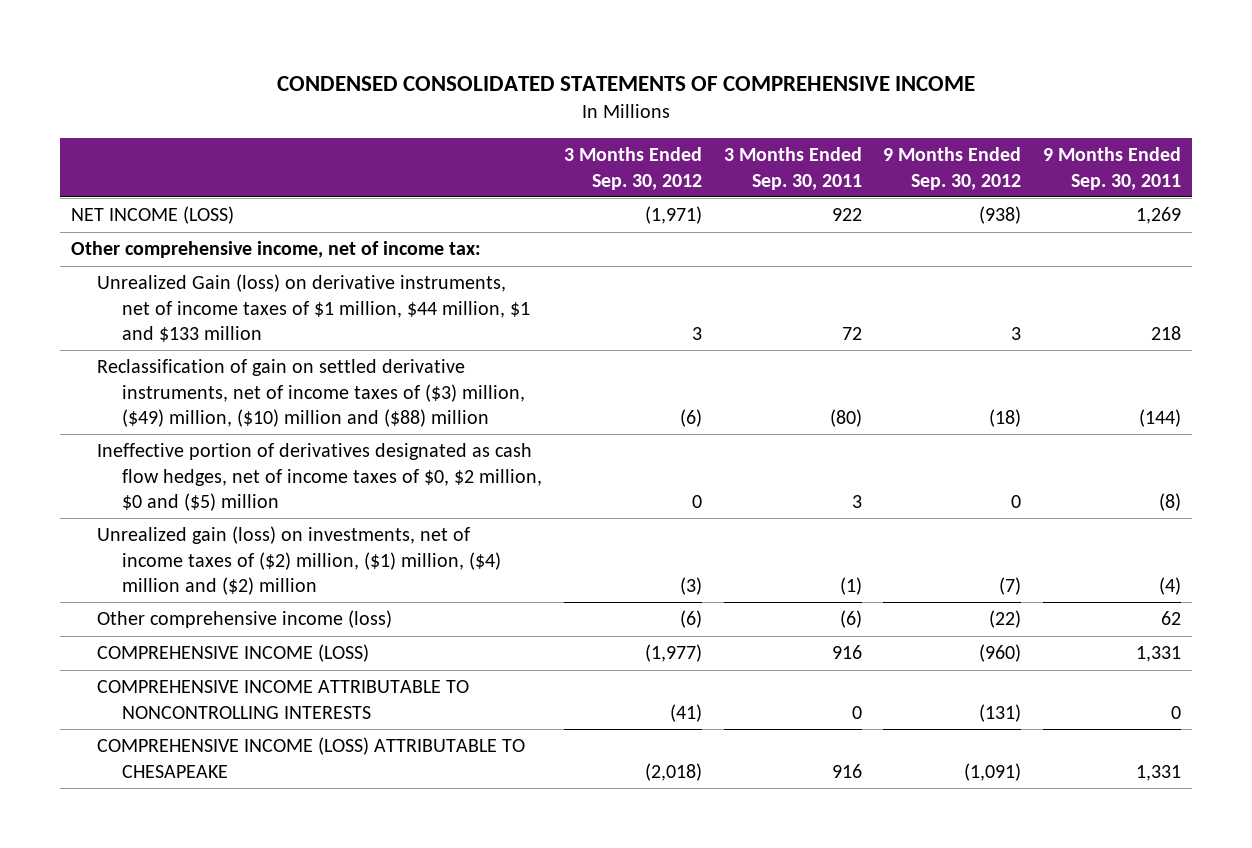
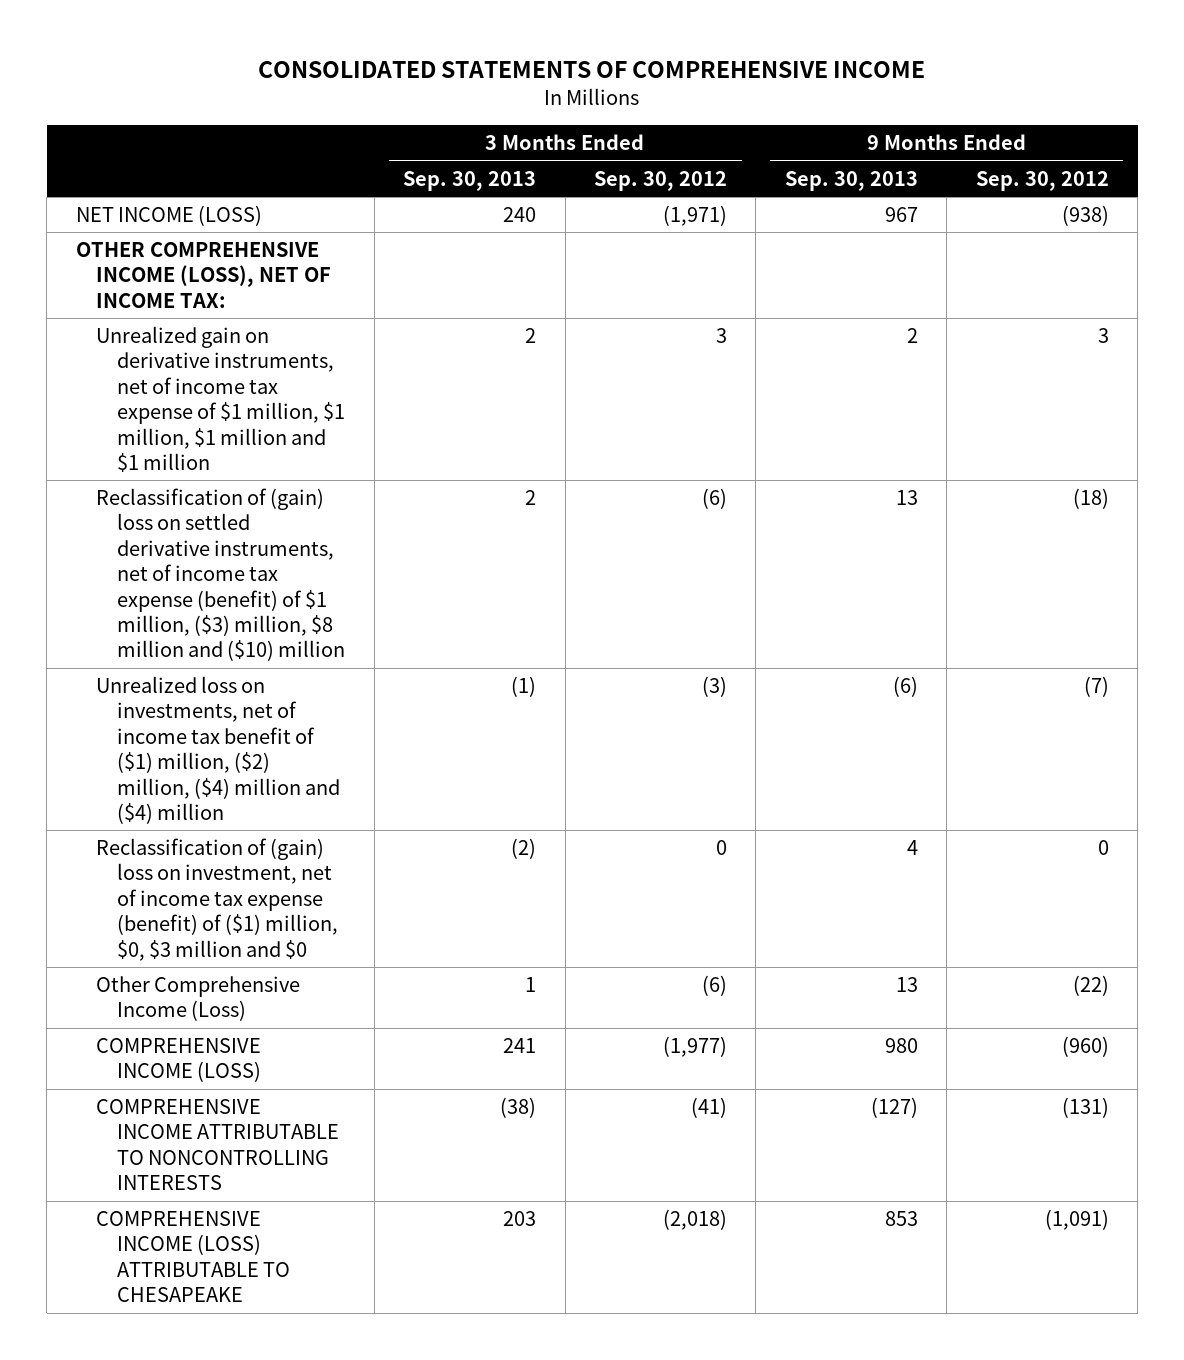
- CONDENSED CONSOLIDATED STATEMENTS OF COMPREHENSIVE INCOME
+ CONSOLIDATED STATEMENTS OF COMPREHENSIVE INCOME
- | 3 Months Ended Sep. 30, 2012 | 3 Months Ended Sep. 30, 2011 | 9 Months Ended Sep. 30, 2012 | 9 Months Ended Sep. 30, 2011
+ | 3 Months Ended Sep. 30, 2013 | 3 Months Ended Sep. 30, 2012 | 9 Months Ended Sep. 30, 2013 | 9 Months Ended Sep. 30, 2012
- Other comprehensive income, net of income tax:
- Unrealized Gain (loss) on derivative instruments, net of income taxes of $1 million, $44 million, $1 and $133 million | 3 | 72 | 3 | 218
- Reclassification of gain on settled derivative instruments, net of income taxes of ($3) million, ($49) million, ($10) million and ($88) million | (6) | (80) | (18) | (144)
- Ineffective portion of derivatives designated as cash flow hedges, net of income taxes of $0, $2 million, $0 and ($5) million | 0 | 3 | 0 | (8)
- Unrealized gain (loss) on investments, net of income taxes of ($2) million, ($1) million, ($4) million and ($2) million | (3) | (1) | (7) | (4)
- Other comprehensive income (loss) | (6) | (6) | (22) | 62
+ OTHER COMPREHENSIVE INCOME (LOSS), NET OF INCOME TAX:
+ Unrealized gain on derivative instruments, net of income tax expense of $1 million, $1 million, $1 million and $1 million | 2 | 3 | 2 | 3
+ Reclassification of (gain) loss on settled derivative instruments, net of income tax expense (benefit) of $1 million, ($3) million, $8 million and ($10) million | 2 | (6) | 13 | (18)
+ Unrealized loss on investments, net of income tax benefit of ($1) million, ($2) million, ($4) million and ($4) million | (1) | (3) | (6) | (7)
+ Reclassification of (gain) loss on investment, net of income tax expense (benefit) of ($1) million, $0, $3 million and $0 | (2) | 0 | 4 | 0
+ Other Comprehensive Income (Loss) | 1 | (6) | 13 | (22)

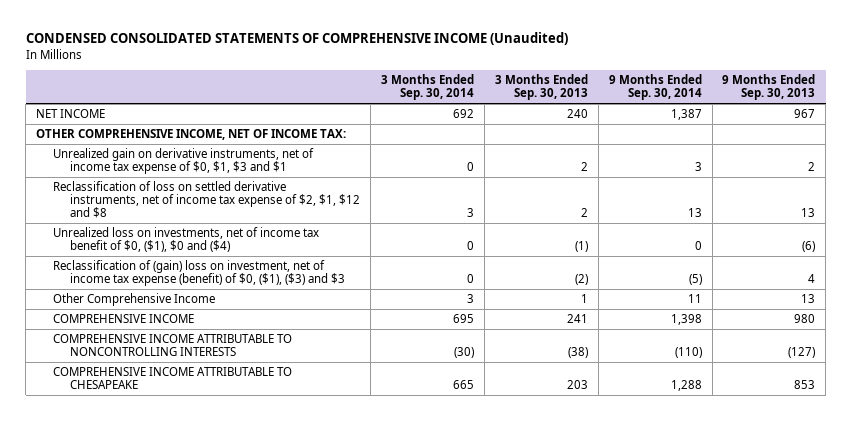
- CONSOLIDATED STATEMENTS OF COMPREHENSIVE INCOME
+ CONDENSED CONSOLIDATED STATEMENTS OF COMPREHENSIVE INCOME (Unaudited)
- | 3 Months Ended Sep. 30, 2013 | 3 Months Ended Sep. 30, 2012 | 9 Months Ended Sep. 30, 2013 | 9 Months Ended Sep. 30, 2012
+ | 3 Months Ended Sep. 30, 2014 | 3 Months Ended Sep. 30, 2013 | 9 Months Ended Sep. 30, 2014 | 9 Months Ended Sep. 30, 2013
- NET INCOME (LOSS) | 240 | (1,971) | 967 | (938)
- OTHER COMPREHENSIVE INCOME (LOSS), NET OF INCOME TAX:
- Unrealized gain on derivative instruments, net of income tax expense of $1 million, $1 million, $1 million and $1 million | 2 | 3 | 2 | 3
- Reclassification of (gain) loss on settled derivative instruments, net of income tax expense (benefit) of $1 million, ($3) million, $8 million and ($10) million | 2 | (6) | 13 | (18)
- Unrealized loss on investments, net of income tax benefit of ($1) million, ($2) million, ($4) million and ($4) million | (1) | (3) | (6) | (7)
- Reclassification of (gain) loss on investment, net of income tax expense (benefit) of ($1) million, $0, $3 million and $0 | (2) | 0 | 4 | 0
- Other Comprehensive Income (Loss) | 1 | (6) | 13 | (22)
- COMPREHENSIVE INCOME (LOSS) | 241 | (1,977) | 980 | (960)
+ NET INCOME | 692 | 240 | 1,387 | 967
+ OTHER COMPREHENSIVE INCOME, NET OF INCOME TAX:
+ Unrealized gain on derivative instruments, net of income tax expense of $0, $1, $3 and $1 | 0 | 2 | 3 | 2
+ Reclassification of loss on settled derivative instruments, net of income tax expense of $2, $1, $12 and $8 | 3 | 2 | 13 | 13
+ Unrealized loss on investments, net of income tax benefit of $0, ($1), $0 and ($4) | 0 | (1) | 0 | (6)
+ Reclassification of (gain) loss on investment, net of income tax expense (benefit) of $0, ($1), ($3) and $3 | 0 | (2) | (5) | 4
+ Other Comprehensive Income | 3 | 1 | 11 | 13
+ COMPREHENSIVE INCOME | 695 | 241 | 1,398 | 980
- COMPREHENSIVE INCOME (LOSS) ATTRIBUTABLE TO CHESAPEAKE | 203 | (2,018) | 853 | (1,091)
+ COMPREHENSIVE INCOME ATTRIBUTABLE TO CHESAPEAKE | 665 | 203 | 1,288 | 853

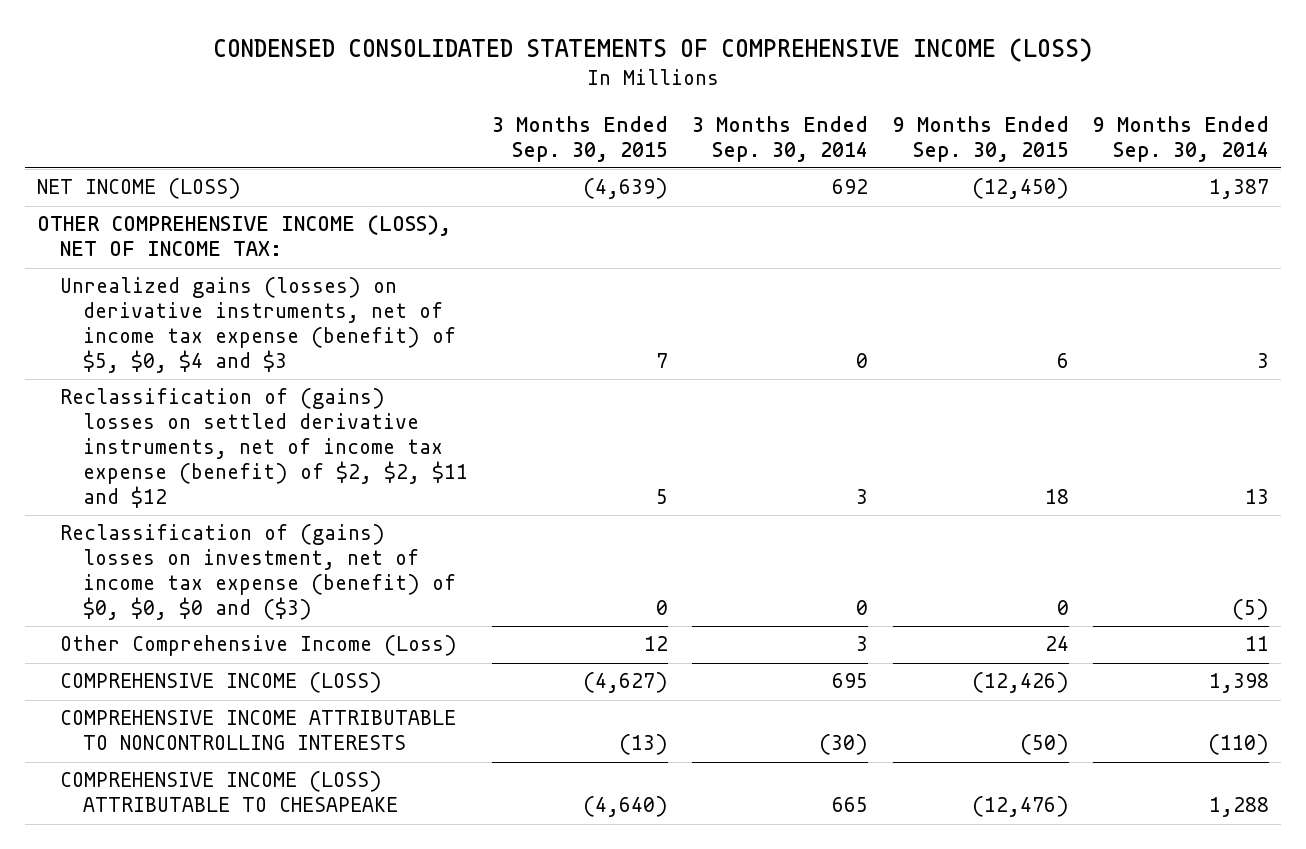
- CONDENSED CONSOLIDATED STATEMENTS OF COMPREHENSIVE INCOME (Unaudited)
+ CONDENSED CONSOLIDATED STATEMENTS OF COMPREHENSIVE INCOME (LOSS)
- | 3 Months Ended Sep. 30, 2014 | 3 Months Ended Sep. 30, 2013 | 9 Months Ended Sep. 30, 2014 | 9 Months Ended Sep. 30, 2013
+ | 3 Months Ended Sep. 30, 2015 | 3 Months Ended Sep. 30, 2014 | 9 Months Ended Sep. 30, 2015 | 9 Months Ended Sep. 30, 2014
- NET INCOME | 692 | 240 | 1,387 | 967
- OTHER COMPREHENSIVE INCOME, NET OF INCOME TAX:
- Unrealized gain on derivative instruments, net of income tax expense of $0, $1, $3 and $1 | 0 | 2 | 3 | 2
- Reclassification of loss on settled derivative instruments, net of income tax expense of $2, $1, $12 and $8 | 3 | 2 | 13 | 13
- Unrealized loss on investments, net of income tax benefit of $0, ($1), $0 and ($4) | 0 | (1) | 0 | (6)
- Reclassification of (gain) loss on investment, net of income tax expense (benefit) of $0, ($1), ($3) and $3 | 0 | (2) | (5) | 4
- Other Comprehensive Income | 3 | 1 | 11 | 13
- COMPREHENSIVE INCOME | 695 | 241 | 1,398 | 980
+ NET INCOME (LOSS) | (4,639) | 692 | (12,450) | 1,387
+ OTHER COMPREHENSIVE INCOME (LOSS), NET OF INCOME TAX:
+ Unrealized gains (losses) on derivative instruments, net of income tax expense (benefit) of $5, $0, $4 and $3 | 7 | 0 | 6 | 3
+ Reclassification of (gains) losses on settled derivative instruments, net of income tax expense (benefit) of $2, $2, $11 and $12 | 5 | 3 | 18 | 13
+ Reclassification of (gains) losses on investment, net of income tax expense (benefit) of $0, $0, $0 and ($3) | 0 | 0 | 0 | (5)
+ Other Comprehensive Income (Loss) | 12 | 3 | 24 | 11
+ COMPREHENSIVE INCOME (LOSS) | (4,627) | 695 | (12,426) | 1,398
- COMPREHENSIVE INCOME ATTRIBUTABLE TO CHESAPEAKE | 665 | 203 | 1,288 | 853
+ COMPREHENSIVE INCOME (LOSS) ATTRIBUTABLE TO CHESAPEAKE | (4,640) | 665 | (12,476) | 1,288

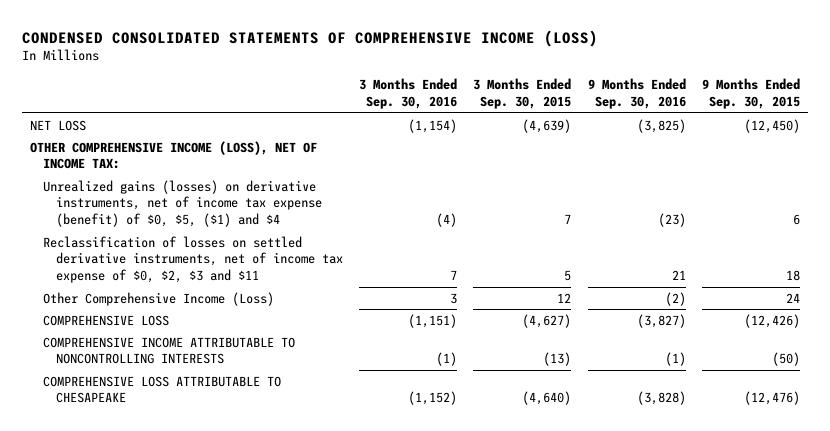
- | 3 Months Ended Sep. 30, 2015 | 3 Months Ended Sep. 30, 2014 | 9 Months Ended Sep. 30, 2015 | 9 Months Ended Sep. 30, 2014
+ | 3 Months Ended Sep. 30, 2016 | 3 Months Ended Sep. 30, 2015 | 9 Months Ended Sep. 30, 2016 | 9 Months Ended Sep. 30, 2015
- NET INCOME (LOSS) | (4,639) | 692 | (12,450) | 1,387
+ NET LOSS | (1,154) | (4,639) | (3,825) | (12,450)
- Unrealized gains (losses) on derivative instruments, net of income tax expense (benefit) of $5, $0, $4 and $3 | 7 | 0 | 6 | 3
- Reclassification of (gains) losses on settled derivative instruments, net of income tax expense (benefit) of $2, $2, $11 and $12 | 5 | 3 | 18 | 13
- Reclassification of (gains) losses on investment, net of income tax expense (benefit) of $0, $0, $0 and ($3) | 0 | 0 | 0 | (5)
+ Unrealized gains (losses) on derivative instruments, net of income tax expense (benefit) of $0, $5, ($1) and $4 | (4) | 7 | (23) | 6
+ Reclassification of losses on settled derivative instruments, net of income tax expense of $0, $2, $3 and $11 | 7 | 5 | 21 | 18
- COMPREHENSIVE INCOME (LOSS) | (4,627) | 695 | (12,426) | 1,398
+ COMPREHENSIVE LOSS | (1,151) | (4,627) | (3,827) | (12,426)
- COMPREHENSIVE INCOME (LOSS) ATTRIBUTABLE TO CHESAPEAKE | (4,640) | 665 | (12,476) | 1,288
+ COMPREHENSIVE LOSS ATTRIBUTABLE TO CHESAPEAKE | (1,152) | (4,640) | (3,828) | (12,476)

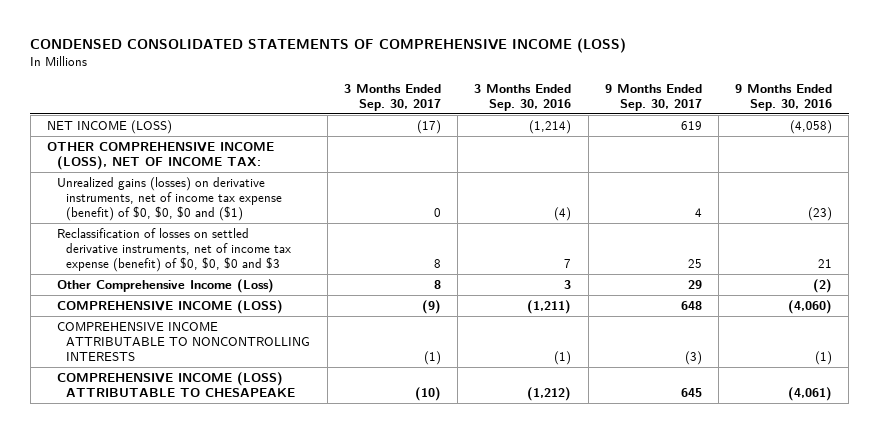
- | 3 Months Ended Sep. 30, 2016 | 3 Months Ended Sep. 30, 2015 | 9 Months Ended Sep. 30, 2016 | 9 Months Ended Sep. 30, 2015
+ | 3 Months Ended Sep. 30, 2017 | 3 Months Ended Sep. 30, 2016 | 9 Months Ended Sep. 30, 2017 | 9 Months Ended Sep. 30, 2016
- NET LOSS | (1,154) | (4,639) | (3,825) | (12,450)
+ NET INCOME (LOSS) | (17) | (1,214) | 619 | (4,058)
- Unrealized gains (losses) on derivative instruments, net of income tax expense (benefit) of $0, $5, ($1) and $4 | (4) | 7 | (23) | 6
- Reclassification of losses on settled derivative instruments, net of income tax expense of $0, $2, $3 and $11 | 7 | 5 | 21 | 18
+ Unrealized gains (losses) on derivative instruments, net of income tax expense (benefit) of $0, $0, $0 and ($1) | 0 | (4) | 4 | (23)
+ Reclassification of losses on settled derivative instruments, net of income tax expense (benefit) of $0, $0, $0 and $3 | 8 | 7 | 25 | 21
- COMPREHENSIVE LOSS | (1,151) | (4,627) | (3,827) | (12,426)
+ COMPREHENSIVE INCOME (LOSS) | (9) | (1,211) | 648 | (4,060)
- COMPREHENSIVE LOSS ATTRIBUTABLE TO CHESAPEAKE | (1,152) | (4,640) | (3,828) | (12,476)
+ COMPREHENSIVE INCOME (LOSS) ATTRIBUTABLE TO CHESAPEAKE | (10) | (1,212) | 645 | (4,061)

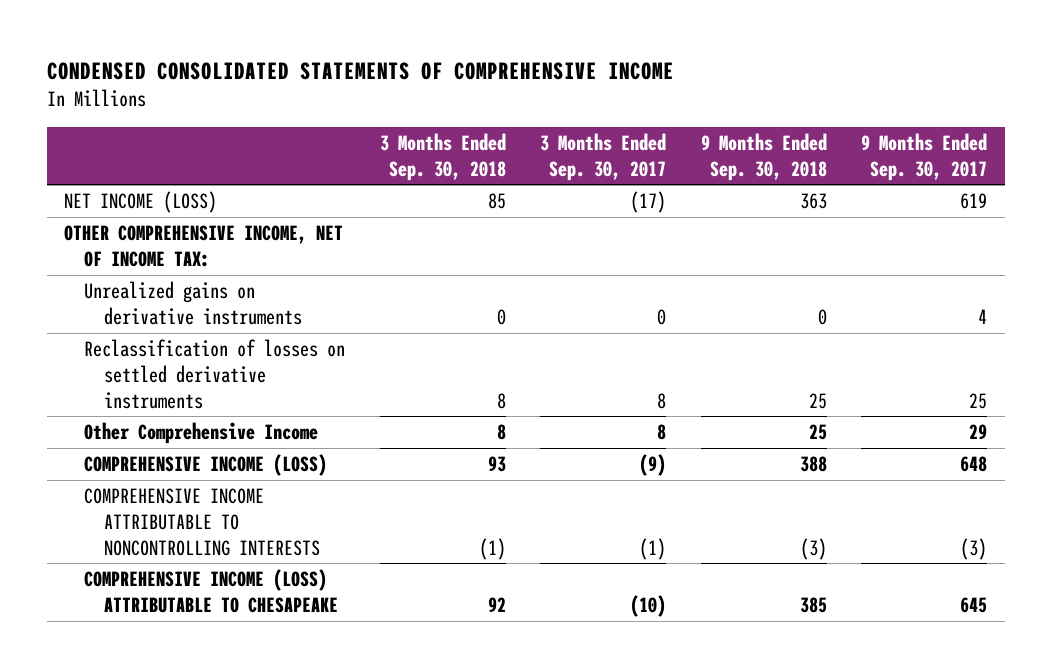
- CONDENSED CONSOLIDATED STATEMENTS OF COMPREHENSIVE INCOME (LOSS)
+ CONDENSED CONSOLIDATED STATEMENTS OF COMPREHENSIVE INCOME
- | 3 Months Ended Sep. 30, 2017 | 3 Months Ended Sep. 30, 2016 | 9 Months Ended Sep. 30, 2017 | 9 Months Ended Sep. 30, 2016
+ | 3 Months Ended Sep. 30, 2018 | 3 Months Ended Sep. 30, 2017 | 9 Months Ended Sep. 30, 2018 | 9 Months Ended Sep. 30, 2017
- OTHER COMPREHENSIVE INCOME (LOSS), NET OF INCOME TAX:
- Unrealized gains (losses) on derivative instruments, net of income tax expense (benefit) of $0, $0, $0 and ($1) | 0 | (4) | 4 | (23)
- Reclassification of losses on settled derivative instruments, net of income tax expense (benefit) of $0, $0, $0 and $3 | 8 | 7 | 25 | 21
- Other Comprehensive Income (Loss) | 8 | 3 | 29 | (2)
+ OTHER COMPREHENSIVE INCOME, NET OF INCOME TAX:
+ Unrealized gains on derivative instruments | 0 | 0 | 0 | 4
+ Reclassification of losses on settled derivative instruments | 8 | 8 | 25 | 25
+ Other Comprehensive Income | 8 | 8 | 25 | 29

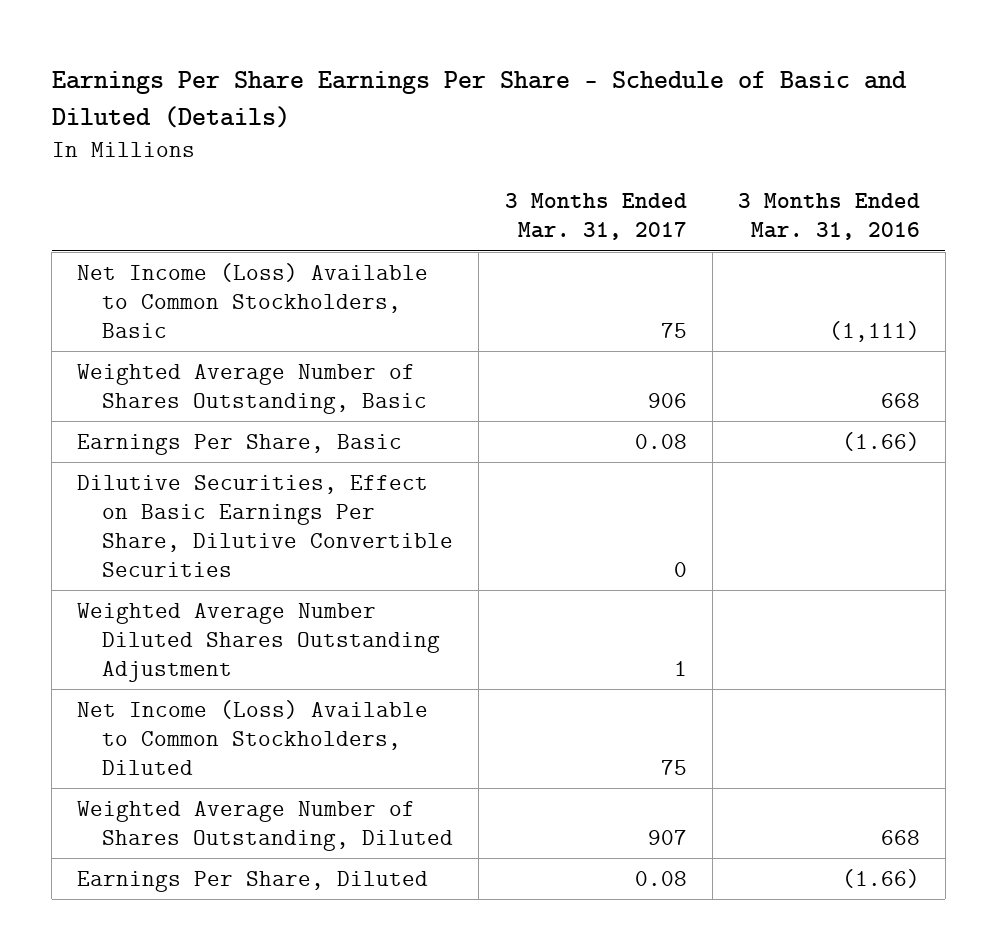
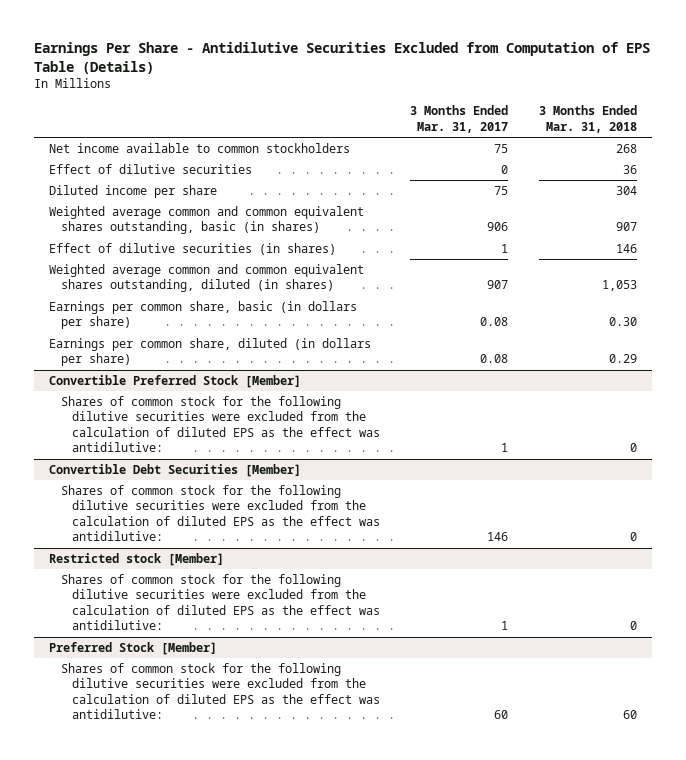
- Earnings Per Share Earnings Per Share - Schedule of Basic and Diluted (Details)
+ Earnings Per Share - Antidilutive Securities Excluded from Computation of EPS Table (Details)
- | 3 Months Ended Mar. 31, 2017 | 3 Months Ended Mar. 31, 2016
+ | 3 Months Ended Mar. 31, 2017 | 3 Months Ended Mar. 31, 2018
- Net Income (Loss) Available to Common Stockholders, Basic | 75 | (1,111)
- Weighted Average Number of Shares Outstanding, Basic | 906 | 668
- Earnings Per Share, Basic | 0.08 | (1.66)
- Dilutive Securities, Effect on Basic Earnings Per Share, Dilutive Convertible Securities | 0 |
- Weighted Average Number Diluted Shares Outstanding Adjustment | 1 |
- Net Income (Loss) Available to Common Stockholders, Diluted | 75 |
- Weighted Average Number of Shares Outstanding, Diluted | 907 | 668
- Earnings Per Share, Diluted | 0.08 | (1.66)
+ Net income available to common stockholders | 75 | 268
+ Effect of dilutive securities | 0 | 36
+ Diluted income per share | 75 | 304
+ Weighted average common and common equivalent shares outstanding, basic (in shares) | 906 | 907
+ Effect of dilutive securities (in shares) | 1 | 146
+ Weighted average common and common equivalent shares outstanding, diluted (in shares) | 907 | 1,053
+ Earnings per common share, basic (in dollars per share) | 0.08 | 0.30
+ Earnings per common share, diluted (in dollars per share) | 0.08 | 0.29
+ Convertible Preferred Stock [Member]
+ Shares of common stock for the following dilutive securities were excluded from the calculation of diluted EPS as the effect was antidilutive: | 1 | 0
+ Convertible Debt Securities [Member]
+ Shares of common stock for the following dilutive securities were excluded from the calculation of diluted EPS as the effect was antidilutive: | 146 | 0
+ Restricted stock [Member]
+ Shares of common stock for the following dilutive securities were excluded from the calculation of diluted EPS as the effect was antidilutive: | 1 | 0
+ Preferred Stock [Member]
+ Shares of common stock for the following dilutive securities were excluded from the calculation of diluted EPS as the effect was antidilutive: | 60 | 60

